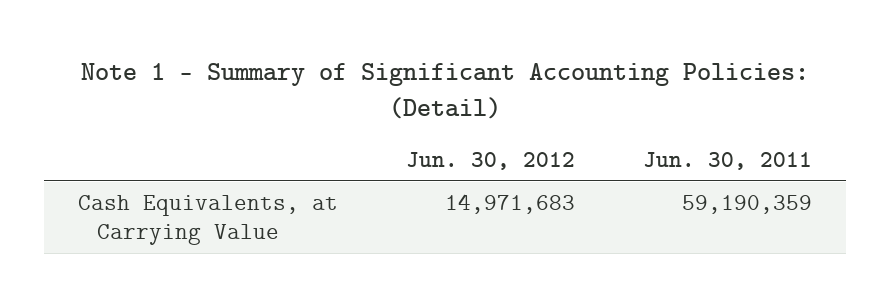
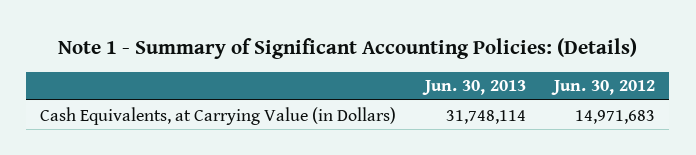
- Note 1 - Summary of Significant Accounting Policies: (Detail)
+ Note 1 - Summary of Significant Accounting Policies: (Details)
- | Jun. 30, 2012 | Jun. 30, 2011
+ | Jun. 30, 2013 | Jun. 30, 2012
- Cash Equivalents, at Carrying Value | 14,971,683 | 59,190,359
+ Cash Equivalents, at Carrying Value (in Dollars) | 31,748,114 | 14,971,683

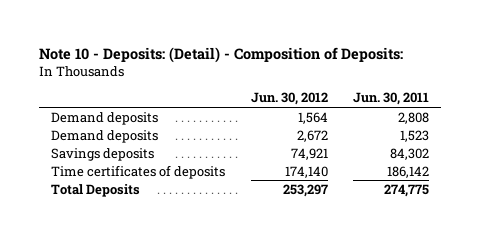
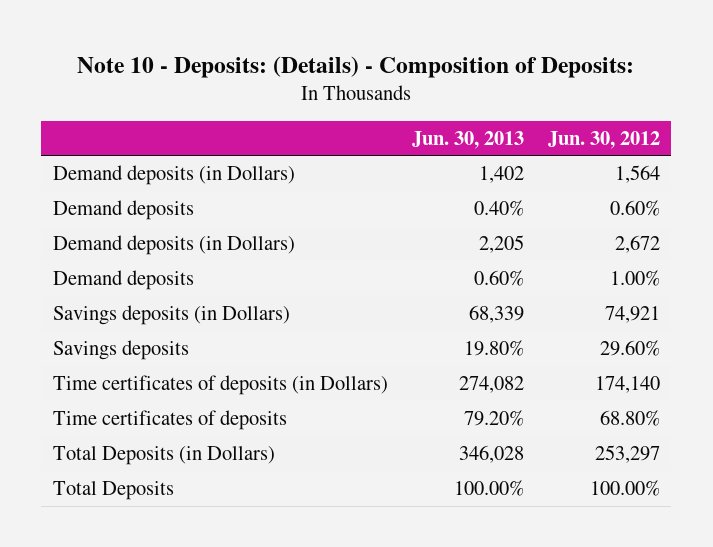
- Note 10 - Deposits: (Detail) - Composition of Deposits:
+ Note 10 - Deposits: (Details) - Composition of Deposits:
- | Jun. 30, 2012 | Jun. 30, 2011
+ | Jun. 30, 2013 | Jun. 30, 2012
- Demand deposits | 1,564 | 2,808
- Demand deposits | 2,672 | 1,523
- Savings deposits | 74,921 | 84,302
- Time certificates of deposits | 174,140 | 186,142
- Total Deposits | 253,297 | 274,775
+ Demand deposits (in Dollars) | 1,402 | 1,564
+ Demand deposits | 0.40% | 0.60%
+ Demand deposits (in Dollars) | 2,205 | 2,672
+ Demand deposits | 0.60% | 1.00%
+ Savings deposits (in Dollars) | 68,339 | 74,921
+ Savings deposits | 19.80% | 29.60%
+ Time certificates of deposits (in Dollars) | 274,082 | 174,140
+ Time certificates of deposits | 79.20% | 68.80%
+ Total Deposits (in Dollars) | 346,028 | 253,297
+ Total Deposits | 100.00% | 100.00%

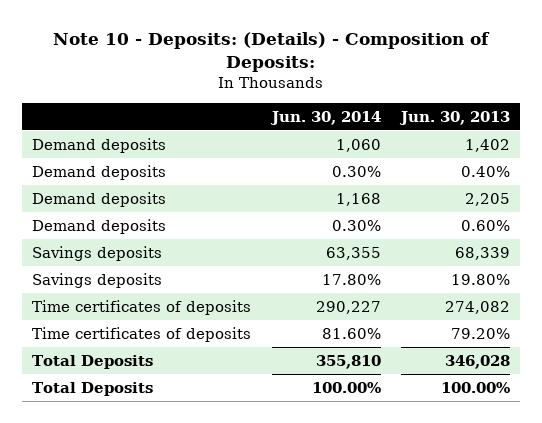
- | Jun. 30, 2013 | Jun. 30, 2012
+ | Jun. 30, 2014 | Jun. 30, 2013
- Demand deposits (in Dollars) | 1,402 | 1,564
+ Demand deposits | 1,060 | 1,402
- Demand deposits (in Dollars) | 2,205 | 2,672
+ Demand deposits | 1,168 | 2,205
- Savings deposits (in Dollars) | 68,339 | 74,921
+ Savings deposits | 63,355 | 68,339
- Time certificates of deposits (in Dollars) | 274,082 | 174,140
+ Time certificates of deposits | 290,227 | 274,082
- Total Deposits (in Dollars) | 346,028 | 253,297
+ Total Deposits | 355,810 | 346,028

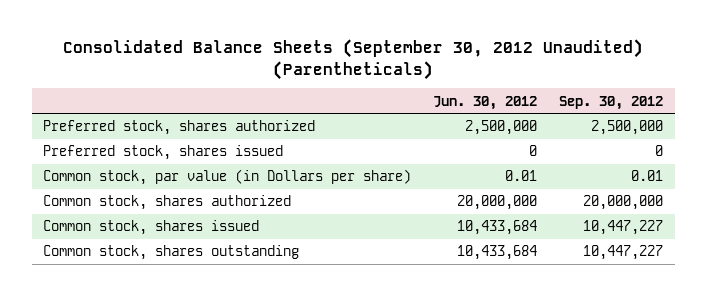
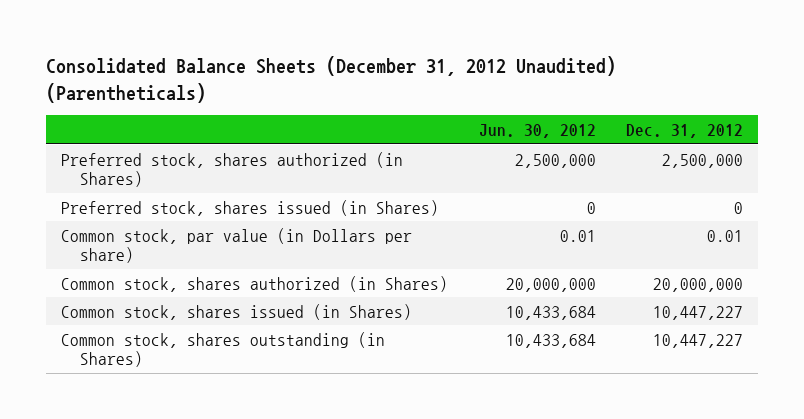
- Consolidated Balance Sheets (September 30, 2012 Unaudited) (Parentheticals)
+ Consolidated Balance Sheets (December 31, 2012 Unaudited) (Parentheticals)
- | Jun. 30, 2012 | Sep. 30, 2012
+ | Jun. 30, 2012 | Dec. 31, 2012
- Preferred stock, shares authorized | 2,500,000 | 2,500,000
- Preferred stock, shares issued | 0 | 0
+ Preferred stock, shares authorized (in Shares) | 2,500,000 | 2,500,000
+ Preferred stock, shares issued (in Shares) | 0 | 0
- Common stock, shares authorized | 20,000,000 | 20,000,000
- Common stock, shares issued | 10,433,684 | 10,447,227
- Common stock, shares outstanding | 10,433,684 | 10,447,227
+ Common stock, shares authorized (in Shares) | 20,000,000 | 20,000,000
+ Common stock, shares issued (in Shares) | 10,433,684 | 10,447,227
+ Common stock, shares outstanding (in Shares) | 10,433,684 | 10,447,227

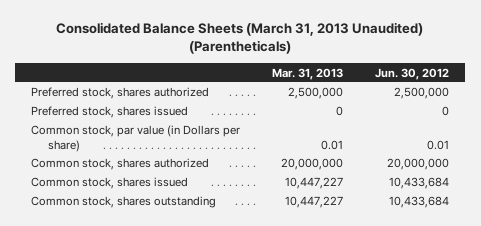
- Consolidated Balance Sheets (December 31, 2012 Unaudited) (Parentheticals)
+ Consolidated Balance Sheets (March 31, 2013 Unaudited) (Parentheticals)
- | Jun. 30, 2012 | Dec. 31, 2012
+ | Mar. 31, 2013 | Jun. 30, 2012
- Preferred stock, shares authorized (in Shares) | 2,500,000 | 2,500,000
- Preferred stock, shares issued (in Shares) | 0 | 0
+ Preferred stock, shares authorized | 2,500,000 | 2,500,000
+ Preferred stock, shares issued | 0 | 0
- Common stock, shares authorized (in Shares) | 20,000,000 | 20,000,000
- Common stock, shares issued (in Shares) | 10,433,684 | 10,447,227
- Common stock, shares outstanding (in Shares) | 10,433,684 | 10,447,227
+ Common stock, shares authorized | 20,000,000 | 20,000,000
+ Common stock, shares issued | 10,447,227 | 10,433,684
+ Common stock, shares outstanding | 10,447,227 | 10,433,684

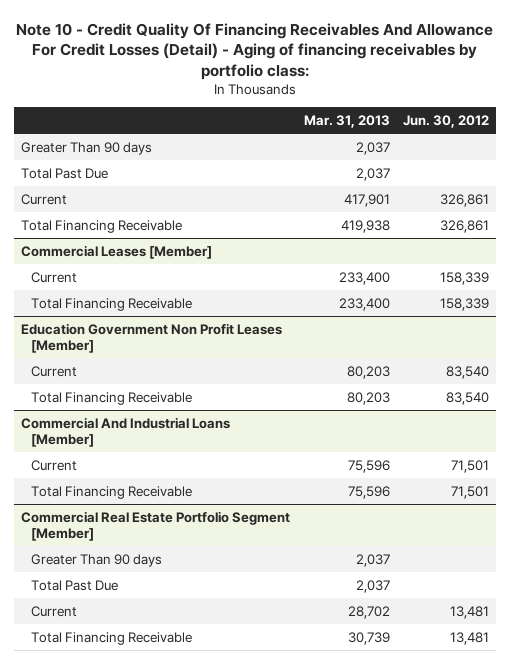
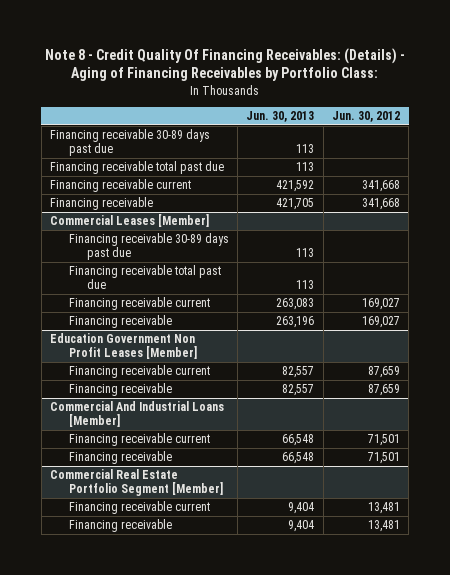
- Note 10 - Credit Quality Of Financing Receivables And Allowance For Credit Losses (Detail) - Aging of financing receivables by portfolio class:
+ Note 8 - Credit Quality Of Financing Receivables: (Details) - Aging of Financing Receivables by Portfolio Class:
- | Mar. 31, 2013 | Jun. 30, 2012
+ | Jun. 30, 2013 | Jun. 30, 2012
- Greater Than 90 days | 2,037 |
- Total Past Due | 2,037 |
- Current | 417,901 | 326,861
- Total Financing Receivable | 419,938 | 326,861
+ Financing receivable 30-89 days past due | 113 |
+ Financing receivable total past due | 113 |
+ Financing receivable current | 421,592 | 341,668
+ Financing receivable | 421,705 | 341,668
@ Commercial Leases [Member]
- Current | 233,400 | 158,339
- Total Financing Receivable | 233,400 | 158,339
+ Financing receivable 30-89 days past due | 113 |
+ Financing receivable total past due | 113 |
+ Financing receivable current | 263,083 | 169,027
+ Financing receivable | 263,196 | 169,027
@ Education Government Non Profit Leases [Member]
- Current | 80,203 | 83,540
- Total Financing Receivable | 80,203 | 83,540
+ Financing receivable current | 82,557 | 87,659
+ Financing receivable | 82,557 | 87,659
@ Commercial And Industrial Loans [Member]
- Current | 75,596 | 71,501
- Total Financing Receivable | 75,596 | 71,501
+ Financing receivable current | 66,548 | 71,501
+ Financing receivable | 66,548 | 71,501
@ Commercial Real Estate Portfolio Segment [Member]
- Greater Than 90 days | 2,037 |
- Total Past Due | 2,037 |
- Current | 28,702 | 13,481
- Total Financing Receivable | 30,739 | 13,481
+ Financing receivable current | 9,404 | 13,481
+ Financing receivable | 9,404 | 13,481

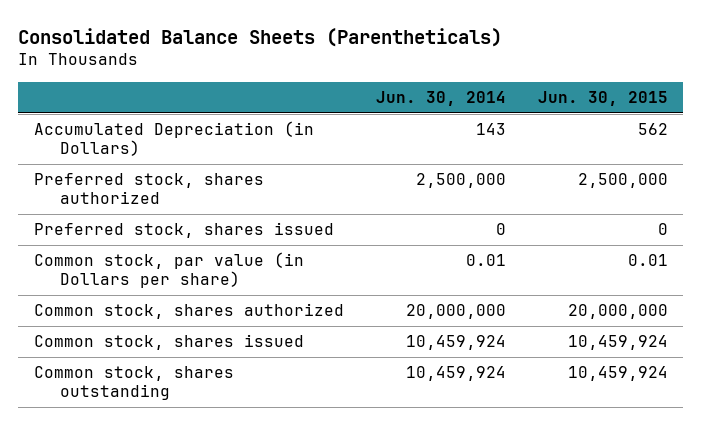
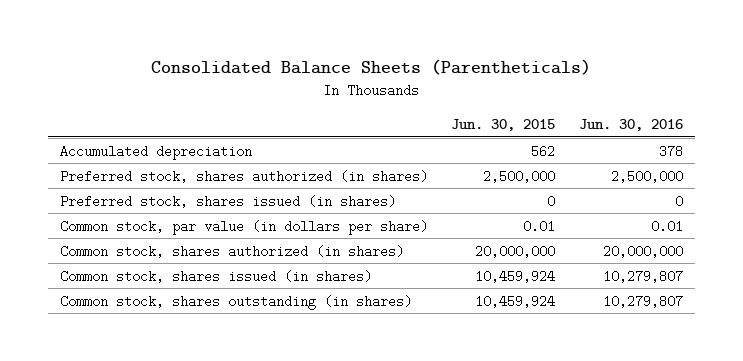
- | Jun. 30, 2014 | Jun. 30, 2015
+ | Jun. 30, 2015 | Jun. 30, 2016
- Accumulated Depreciation (in Dollars) | 143 | 562
- Preferred stock, shares authorized | 2,500,000 | 2,500,000
- Preferred stock, shares issued | 0 | 0
- Common stock, par value (in Dollars per share) | 0.01 | 0.01
- Common stock, shares authorized | 20,000,000 | 20,000,000
- Common stock, shares issued | 10,459,924 | 10,459,924
- Common stock, shares outstanding | 10,459,924 | 10,459,924
+ Accumulated depreciation | 562 | 378
+ Preferred stock, shares authorized (in shares) | 2,500,000 | 2,500,000
+ Preferred stock, shares issued (in shares) | 0 | 0
+ Common stock, par value (in dollars per share) | 0.01 | 0.01
+ Common stock, shares authorized (in shares) | 20,000,000 | 20,000,000
+ Common stock, shares issued (in shares) | 10,459,924 | 10,279,807
+ Common stock, shares outstanding (in shares) | 10,459,924 | 10,279,807

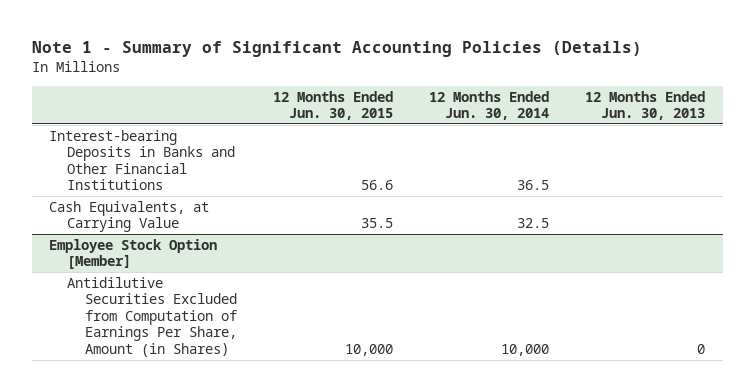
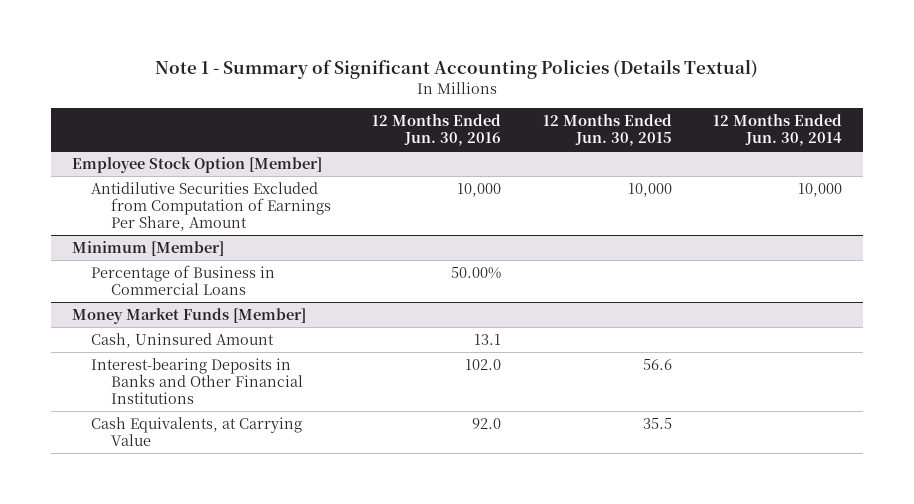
- Note 1 - Summary of Significant Accounting Policies (Details)
+ Note 1 - Summary of Significant Accounting Policies (Details Textual)
- | 12 Months Ended Jun. 30, 2015 | 12 Months Ended Jun. 30, 2014 | 12 Months Ended Jun. 30, 2013
+ | 12 Months Ended Jun. 30, 2016 | 12 Months Ended Jun. 30, 2015 | 12 Months Ended Jun. 30, 2014
- Interest-bearing Deposits in Banks and Other Financial Institutions | 56.6 | 36.5 |
- Cash Equivalents, at Carrying Value | 35.5 | 32.5 |
@ Employee Stock Option [Member]
- Antidilutive Securities Excluded from Computation of Earnings Per Share, Amount (in Shares) | 10,000 | 10,000 | 0
+ Antidilutive Securities Excluded from Computation of Earnings Per Share, Amount | 10,000 | 10,000 | 10,000
+ Minimum [Member]
+ Percentage of Business in Commercial Loans | 50.00% | |
+ Money Market Funds [Member]
+ Cash, Uninsured Amount | 13.1 | |
+ Interest-bearing Deposits in Banks and Other Financial Institutions | 102.0 | 56.6 |
+ Cash Equivalents, at Carrying Value | 92.0 | 35.5 |

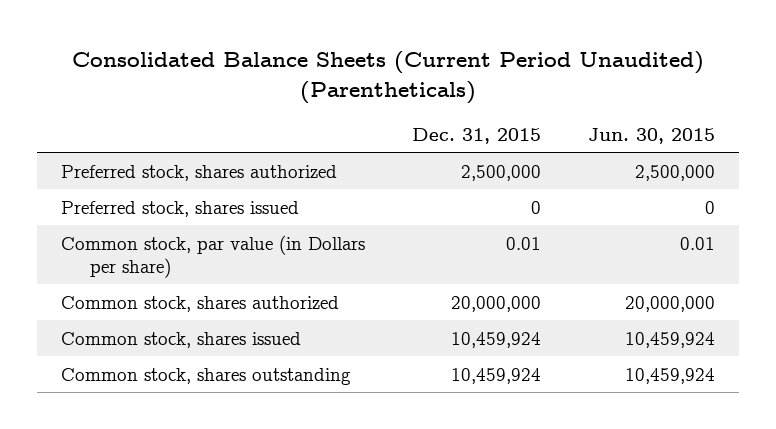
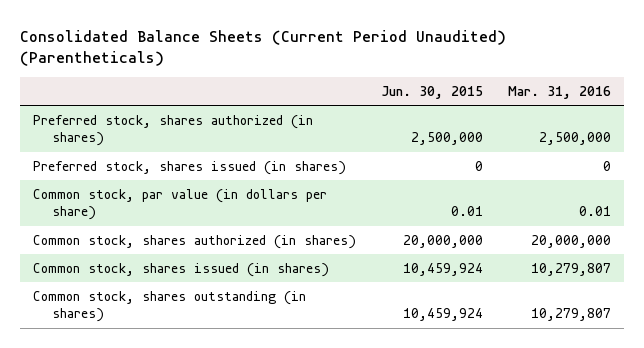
- | Dec. 31, 2015 | Jun. 30, 2015
+ | Jun. 30, 2015 | Mar. 31, 2016
- Preferred stock, shares authorized | 2,500,000 | 2,500,000
- Preferred stock, shares issued | 0 | 0
- Common stock, par value (in Dollars per share) | 0.01 | 0.01
- Common stock, shares authorized | 20,000,000 | 20,000,000
- Common stock, shares issued | 10,459,924 | 10,459,924
- Common stock, shares outstanding | 10,459,924 | 10,459,924
+ Preferred stock, shares authorized (in shares) | 2,500,000 | 2,500,000
+ Preferred stock, shares issued (in shares) | 0 | 0
+ Common stock, par value (in dollars per share) | 0.01 | 0.01
+ Common stock, shares authorized (in shares) | 20,000,000 | 20,000,000
+ Common stock, shares issued (in shares) | 10,459,924 | 10,279,807
+ Common stock, shares outstanding (in shares) | 10,459,924 | 10,279,807

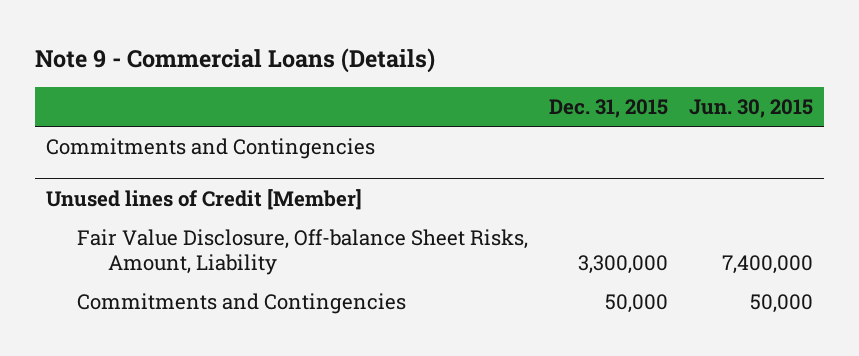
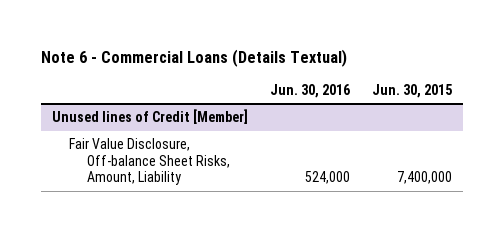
- Note 9 - Commercial Loans (Details)
+ Note 6 - Commercial Loans (Details Textual)
- | Dec. 31, 2015 | Jun. 30, 2015
+ | Jun. 30, 2016 | Jun. 30, 2015
- Commitments and Contingencies
@ Unused lines of Credit [Member]
- Commitments and Contingencies | 50,000 | 50,000

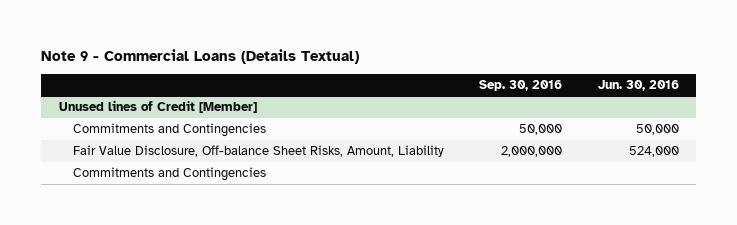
- Note 6 - Commercial Loans (Details Textual)
+ Note 9 - Commercial Loans (Details Textual)
- | Jun. 30, 2016 | Jun. 30, 2015
+ | Sep. 30, 2016 | Jun. 30, 2016
@ Unused lines of Credit [Member]
+ Commitments and Contingencies | 50,000 | 50,000
+ Commitments and Contingencies

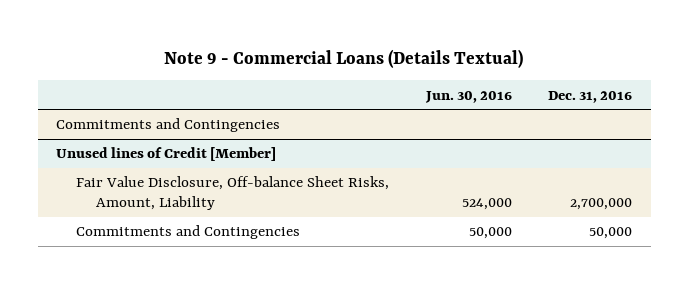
- | Sep. 30, 2016 | Jun. 30, 2016
+ | Jun. 30, 2016 | Dec. 31, 2016
+ Commitments and Contingencies
@ Unused lines of Credit [Member]
- Commitments and Contingencies
moved down: Commitments and Contingencies | 50,000 | 50,000

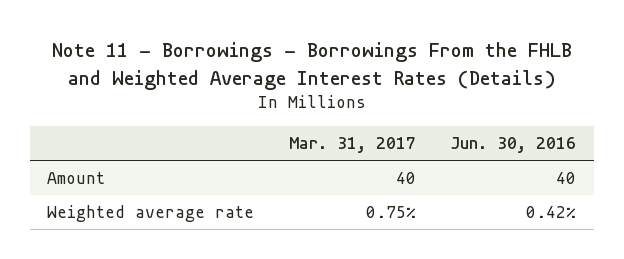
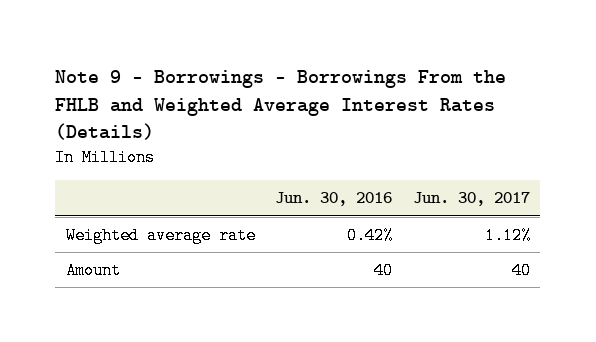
- Note 11 - Borrowings - Borrowings From the FHLB and Weighted Average Interest Rates (Details)
+ Note 9 - Borrowings - Borrowings From the FHLB and Weighted Average Interest Rates (Details)
- | Mar. 31, 2017 | Jun. 30, 2016
+ | Jun. 30, 2016 | Jun. 30, 2017
moved down: Amount | 40 | 40

